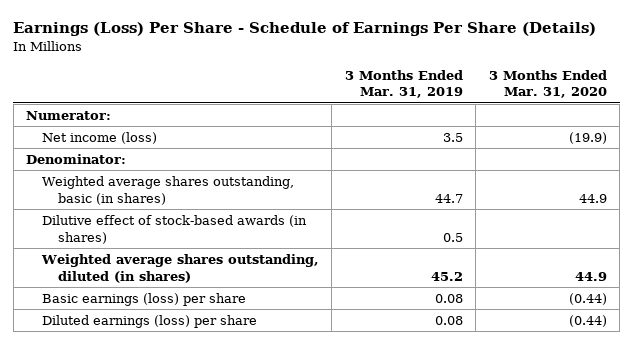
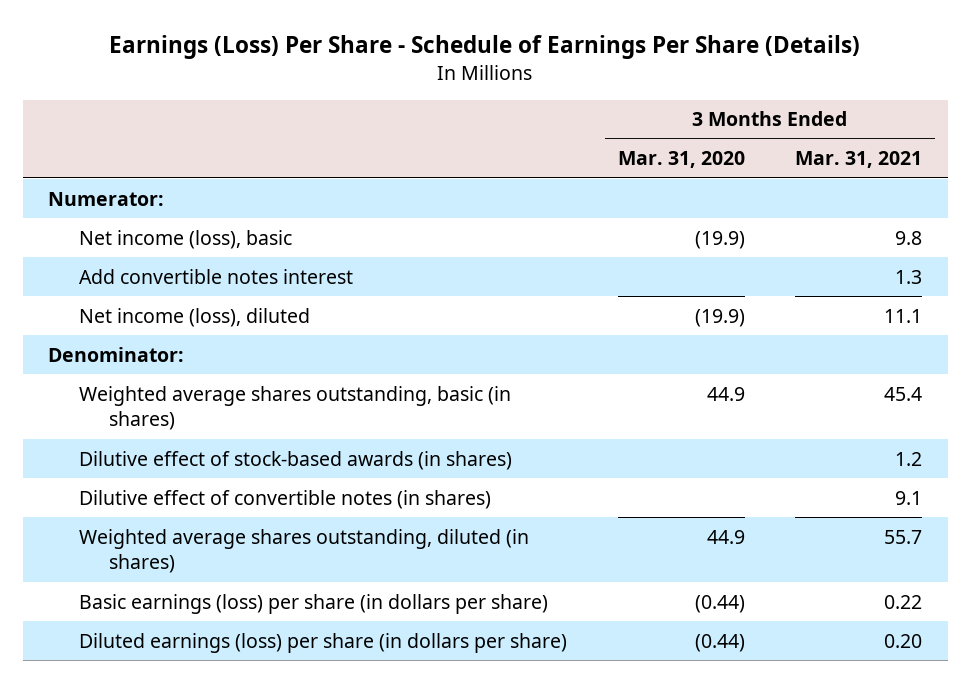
- | 3 Months Ended Mar. 31, 2019 | 3 Months Ended Mar. 31, 2020
+ | 3 Months Ended Mar. 31, 2020 | 3 Months Ended Mar. 31, 2021
- Net income (loss) | 3.5 | (19.9)
+ Net income (loss), basic | (19.9) | 9.8
+ Add convertible notes interest | | 1.3
+ Net income (loss), diluted | (19.9) | 11.1
+ Dilutive effect of convertible notes (in shares) | | 9.1
- Basic earnings (loss) per share | 0.08 | (0.44)
- Diluted earnings (loss) per share | 0.08 | (0.44)
+ Basic earnings (loss) per share (in dollars per share) | (0.44) | 0.22
+ Diluted earnings (loss) per share (in dollars per share) | (0.44) | 0.20

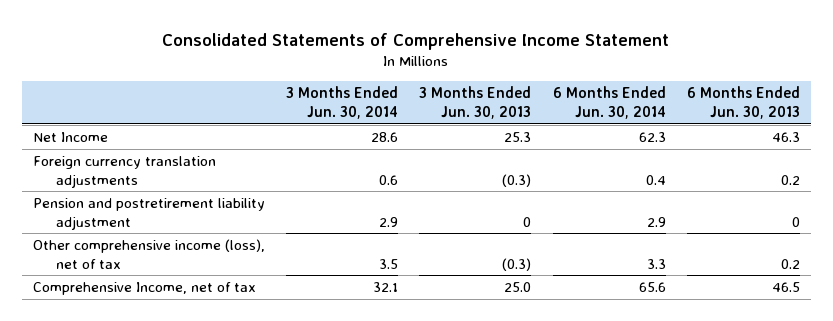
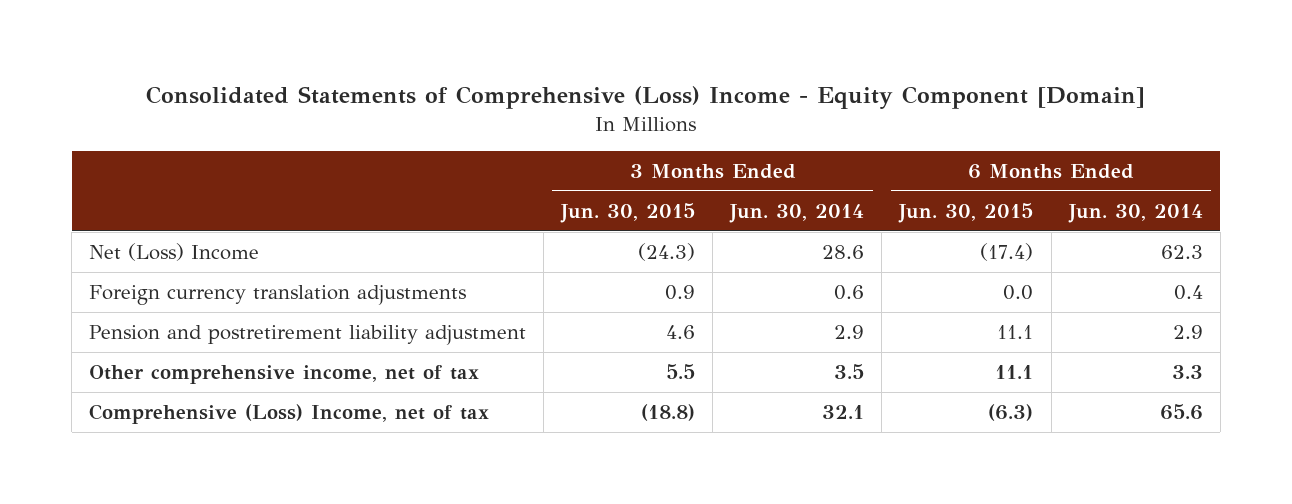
- Consolidated Statements of Comprehensive Income Statement
+ Consolidated Statements of Comprehensive (Loss) Income - Equity Component [Domain]
- | 3 Months Ended Jun. 30, 2014 | 3 Months Ended Jun. 30, 2013 | 6 Months Ended Jun. 30, 2014 | 6 Months Ended Jun. 30, 2013
+ | 3 Months Ended Jun. 30, 2015 | 3 Months Ended Jun. 30, 2014 | 6 Months Ended Jun. 30, 2015 | 6 Months Ended Jun. 30, 2014
- Net Income | 28.6 | 25.3 | 62.3 | 46.3
+ Net (Loss) Income | (24.3) | 28.6 | (17.4) | 62.3
- Other comprehensive income (loss), net of tax | 3.5 | (0.3) | 3.3 | 0.2
- Comprehensive Income, net of tax | 32.1 | 25.0 | 65.6 | 46.5
+ Other comprehensive income, net of tax | 5.5 | 3.5 | 11.1 | 3.3
+ Comprehensive (Loss) Income, net of tax | (18.8) | 32.1 | (6.3) | 65.6

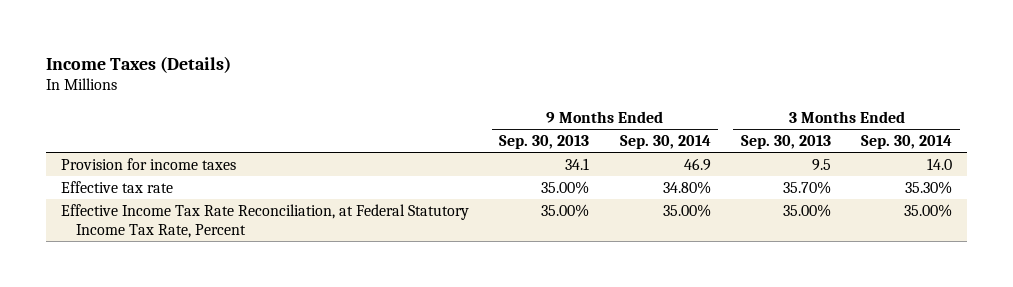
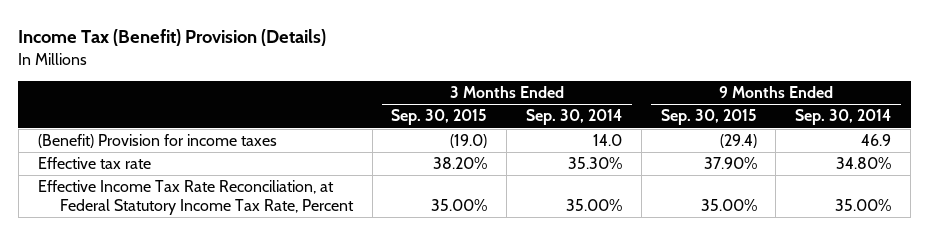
- Income Taxes (Details)
+ Income Tax (Benefit) Provision (Details)
- | 9 Months Ended Sep. 30, 2013 | 9 Months Ended Sep. 30, 2014 | 3 Months Ended Sep. 30, 2013 | 3 Months Ended Sep. 30, 2014
+ | 3 Months Ended Sep. 30, 2015 | 3 Months Ended Sep. 30, 2014 | 9 Months Ended Sep. 30, 2015 | 9 Months Ended Sep. 30, 2014
- Provision for income taxes | 34.1 | 46.9 | 9.5 | 14.0
+ (Benefit) Provision for income taxes | (19.0) | 14.0 | (29.4) | 46.9

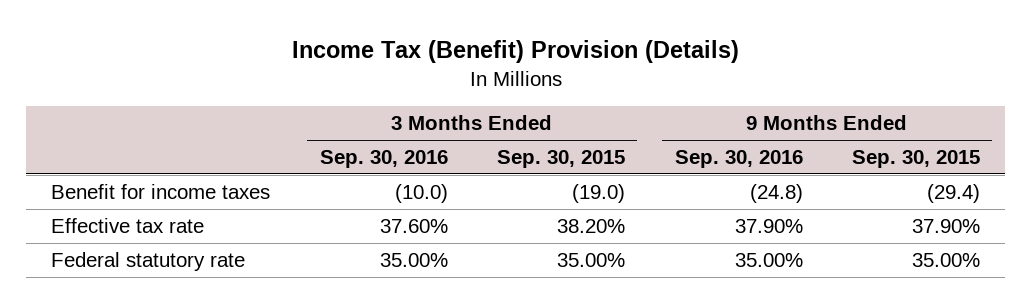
- | 3 Months Ended Sep. 30, 2015 | 3 Months Ended Sep. 30, 2014 | 9 Months Ended Sep. 30, 2015 | 9 Months Ended Sep. 30, 2014
+ | 3 Months Ended Sep. 30, 2016 | 3 Months Ended Sep. 30, 2015 | 9 Months Ended Sep. 30, 2016 | 9 Months Ended Sep. 30, 2015
- (Benefit) Provision for income taxes | (19.0) | 14.0 | (29.4) | 46.9
+ Benefit for income taxes | (10.0) | (19.0) | (24.8) | (29.4)
- Effective Income Tax Rate Reconciliation, at Federal Statutory Income Tax Rate, Percent | 35.00% | 35.00% | 35.00% | 35.00%
+ Federal statutory rate | 35.00% | 35.00% | 35.00% | 35.00%

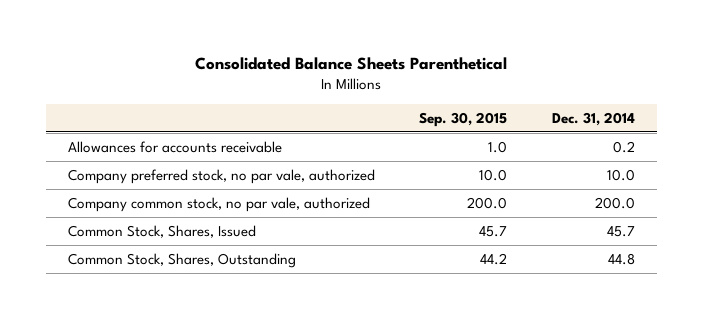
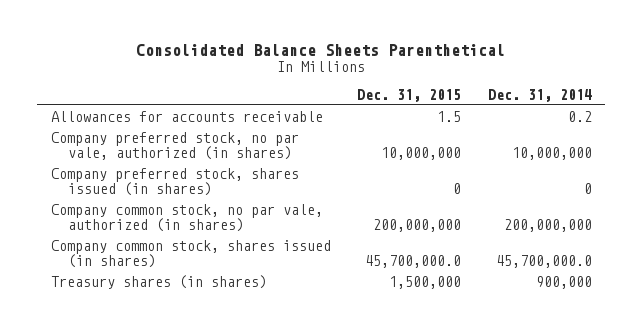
- | Sep. 30, 2015 | Dec. 31, 2014
+ | Dec. 31, 2015 | Dec. 31, 2014
- Company preferred stock, no par vale, authorized | 10.0 | 10.0
- Company common stock, no par vale, authorized | 200.0 | 200.0
- Common Stock, Shares, Issued | 45.7 | 45.7
- Common Stock, Shares, Outstanding | 44.2 | 44.8
+ Company preferred stock, no par vale, authorized (in shares) | 10,000,000 | 10,000,000
+ Company preferred stock, shares issued (in shares) | 0 | 0
+ Company common stock, no par vale, authorized (in shares) | 200,000,000 | 200,000,000
+ Company common stock, shares issued (in shares) | 45,700,000.0 | 45,700,000.0
+ Treasury shares (in shares) | 1,500,000 | 900,000

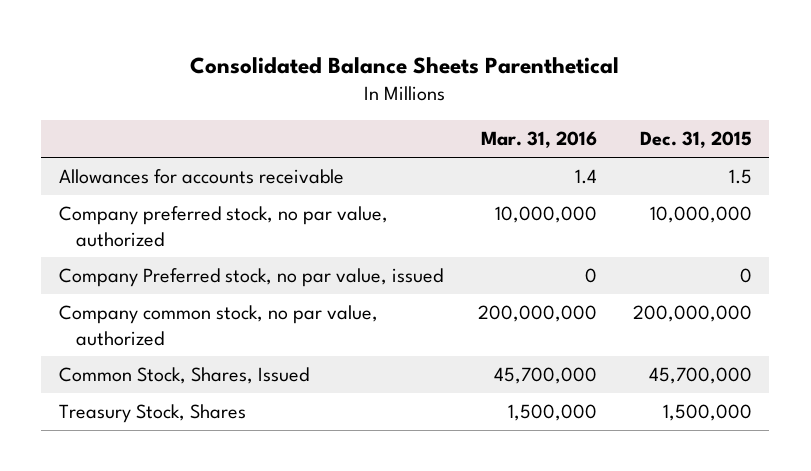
- | Dec. 31, 2015 | Dec. 31, 2014
+ | Mar. 31, 2016 | Dec. 31, 2015
- Company preferred stock, no par vale, authorized (in shares) | 10,000,000 | 10,000,000
- Company preferred stock, shares issued (in shares) | 0 | 0
- Company common stock, no par vale, authorized (in shares) | 200,000,000 | 200,000,000
- Company common stock, shares issued (in shares) | 45,700,000.0 | 45,700,000.0
- Treasury shares (in shares) | 1,500,000 | 900,000
+ Company preferred stock, no par value, authorized | 10,000,000 | 10,000,000
+ Company Preferred stock, no par value, issued | 0 | 0
+ Company common stock, no par value, authorized | 200,000,000 | 200,000,000
+ Common Stock, Shares, Issued | 45,700,000 | 45,700,000
+ Treasury Stock, Shares | 1,500,000 | 1,500,000

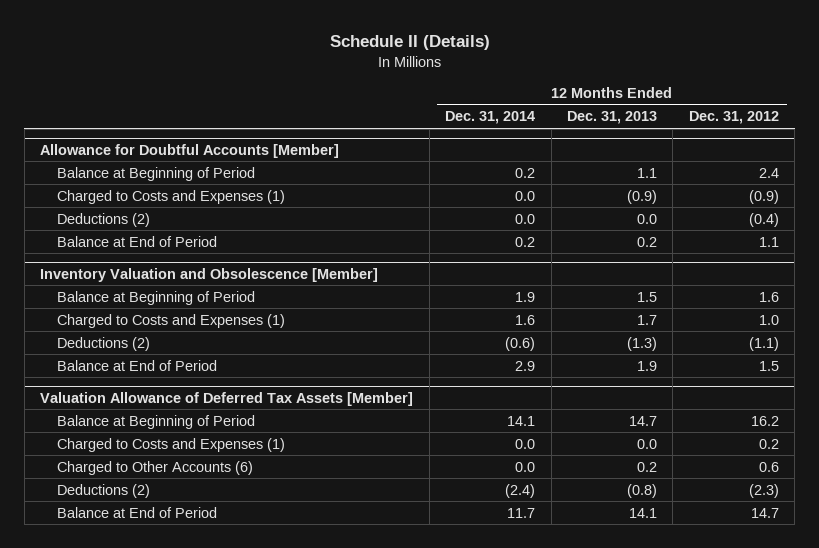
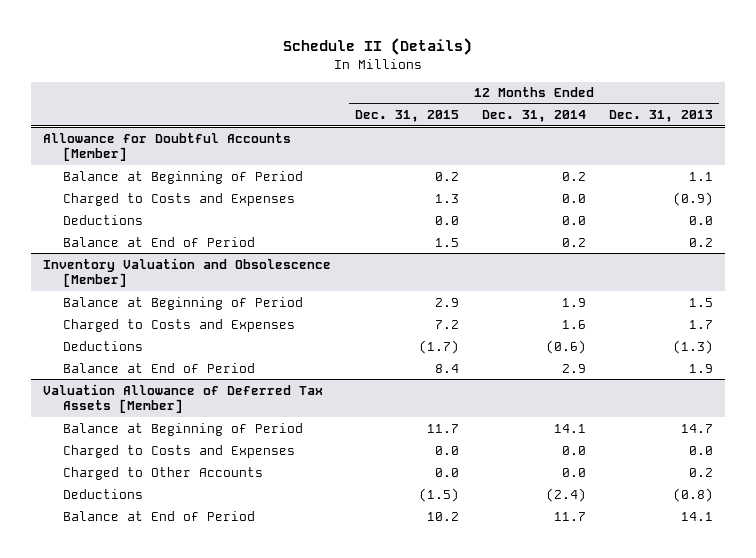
- | 12 Months Ended Dec. 31, 2014 | 12 Months Ended Dec. 31, 2013 | 12 Months Ended Dec. 31, 2012
+ | 12 Months Ended Dec. 31, 2015 | 12 Months Ended Dec. 31, 2014 | 12 Months Ended Dec. 31, 2013
@ Allowance for Doubtful Accounts [Member]
- Charged to Costs and Expenses (1) | 0.0 | (0.9) | (0.9)
- Deductions (2) | 0.0 | 0.0 | (0.4)
+ Charged to Costs and Expenses | 1.3 | 0.0 | (0.9)
+ Deductions | 0.0 | 0.0 | 0.0
@ Inventory Valuation and Obsolescence [Member]
- Charged to Costs and Expenses (1) | 1.6 | 1.7 | 1.0
- Deductions (2) | (0.6) | (1.3) | (1.1)
+ Charged to Costs and Expenses | 7.2 | 1.6 | 1.7
+ Deductions | (1.7) | (0.6) | (1.3)
@ Valuation Allowance of Deferred Tax Assets [Member]
- Charged to Costs and Expenses (1) | 0.0 | 0.0 | 0.2
- Charged to Other Accounts (6) | 0.0 | 0.2 | 0.6
- Deductions (2) | (2.4) | (0.8) | (2.3)
+ Charged to Costs and Expenses | 0.0 | 0.0 | 0.0
+ Charged to Other Accounts | 0.0 | 0.0 | 0.2
+ Deductions | (1.5) | (2.4) | (0.8)

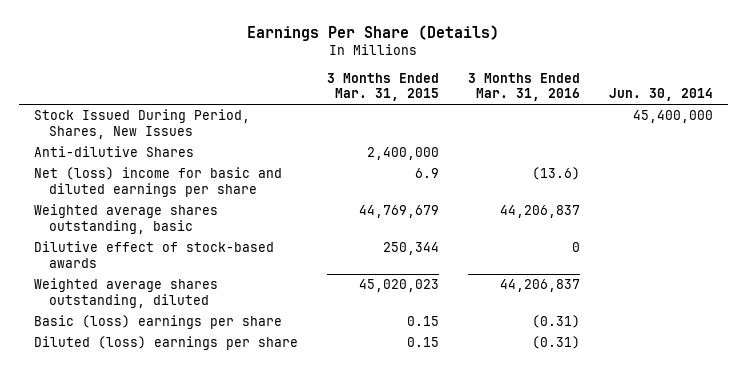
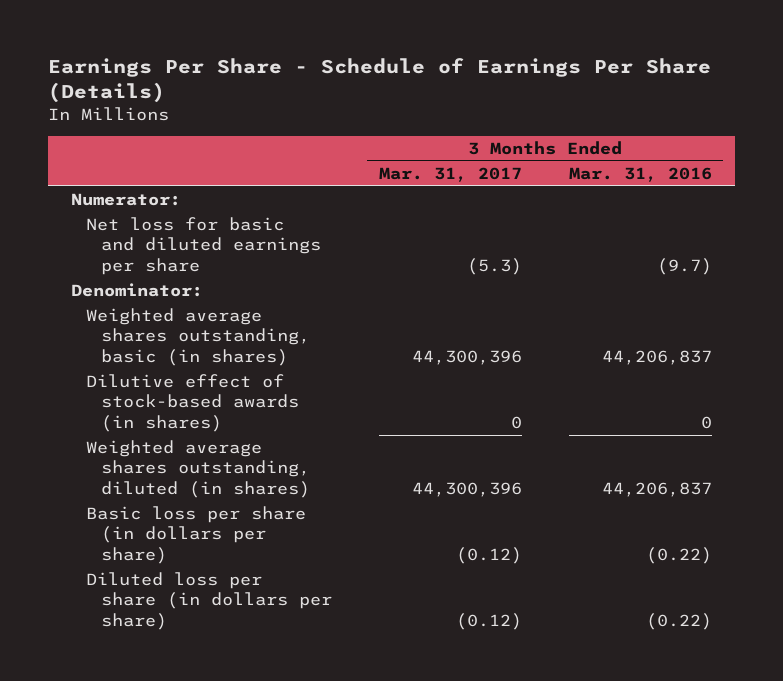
- Earnings Per Share (Details)
+ Earnings Per Share - Schedule of Earnings Per Share (Details)
- | 3 Months Ended Mar. 31, 2015 | 3 Months Ended Mar. 31, 2016 | Jun. 30, 2014
+ | 3 Months Ended Mar. 31, 2017 | 3 Months Ended Mar. 31, 2016
- Stock Issued During Period, Shares, New Issues | | | 45,400,000
- Anti-dilutive Shares | 2,400,000 | |
- Net (loss) income for basic and diluted earnings per share | 6.9 | (13.6) |
- Weighted average shares outstanding, basic | 44,769,679 | 44,206,837 |
- Dilutive effect of stock-based awards | 250,344 | 0 |
- Weighted average shares outstanding, diluted | 45,020,023 | 44,206,837 |
- Basic (loss) earnings per share | 0.15 | (0.31) |
- Diluted (loss) earnings per share | 0.15 | (0.31) |
+ Numerator:
+ Net loss for basic and diluted earnings per share | (5.3) | (9.7)
+ Denominator:
+ Weighted average shares outstanding, basic (in shares) | 44,300,396 | 44,206,837
+ Dilutive effect of stock-based awards (in shares) | 0 | 0
+ Weighted average shares outstanding, diluted (in shares) | 44,300,396 | 44,206,837
+ Basic loss per share (in dollars per share) | (0.12) | (0.22)
+ Diluted loss per share (in dollars per share) | (0.12) | (0.22)

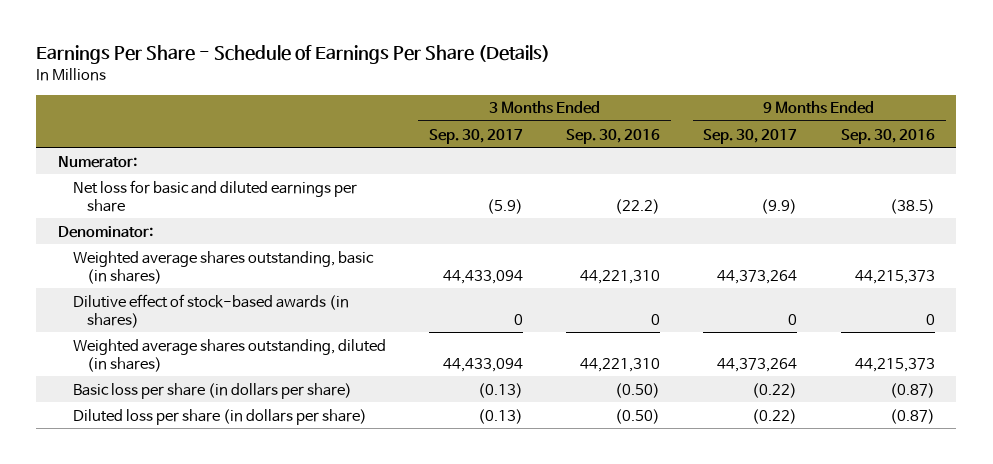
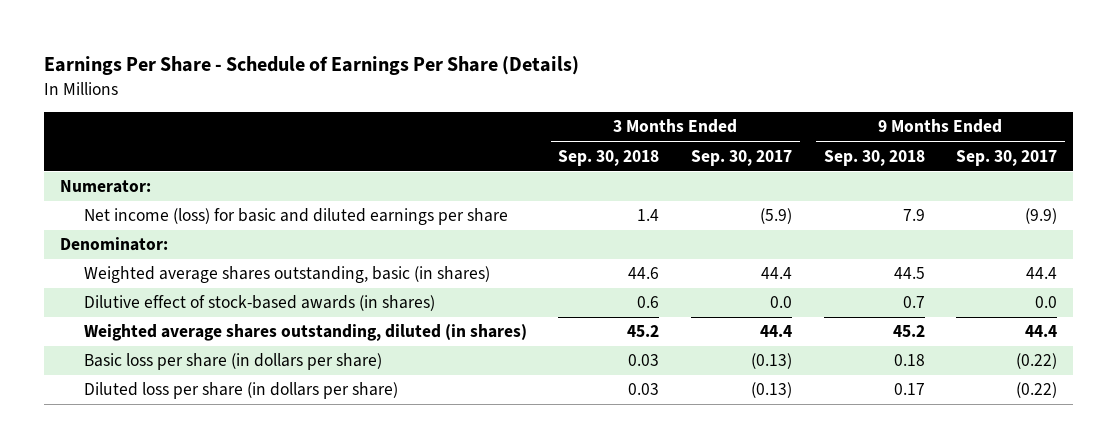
- | 3 Months Ended Sep. 30, 2017 | 3 Months Ended Sep. 30, 2016 | 9 Months Ended Sep. 30, 2017 | 9 Months Ended Sep. 30, 2016
+ | 3 Months Ended Sep. 30, 2018 | 3 Months Ended Sep. 30, 2017 | 9 Months Ended Sep. 30, 2018 | 9 Months Ended Sep. 30, 2017
- Net loss for basic and diluted earnings per share | (5.9) | (22.2) | (9.9) | (38.5)
+ Net income (loss) for basic and diluted earnings per share | 1.4 | (5.9) | 7.9 | (9.9)
- Weighted average shares outstanding, basic (in shares) | 44,433,094 | 44,221,310 | 44,373,264 | 44,215,373
- Dilutive effect of stock-based awards (in shares) | 0 | 0 | 0 | 0
- Weighted average shares outstanding, diluted (in shares) | 44,433,094 | 44,221,310 | 44,373,264 | 44,215,373
+ Weighted average shares outstanding, basic (in shares) | 44.6 | 44.4 | 44.5 | 44.4
+ Dilutive effect of stock-based awards (in shares) | 0.6 | 0.0 | 0.7 | 0.0
+ Weighted average shares outstanding, diluted (in shares) | 45.2 | 44.4 | 45.2 | 44.4

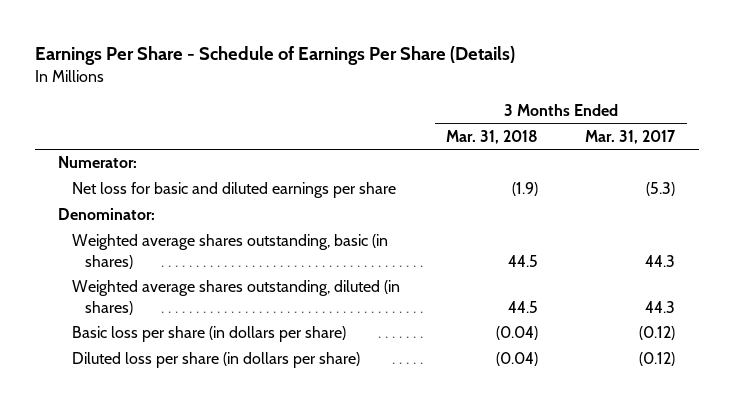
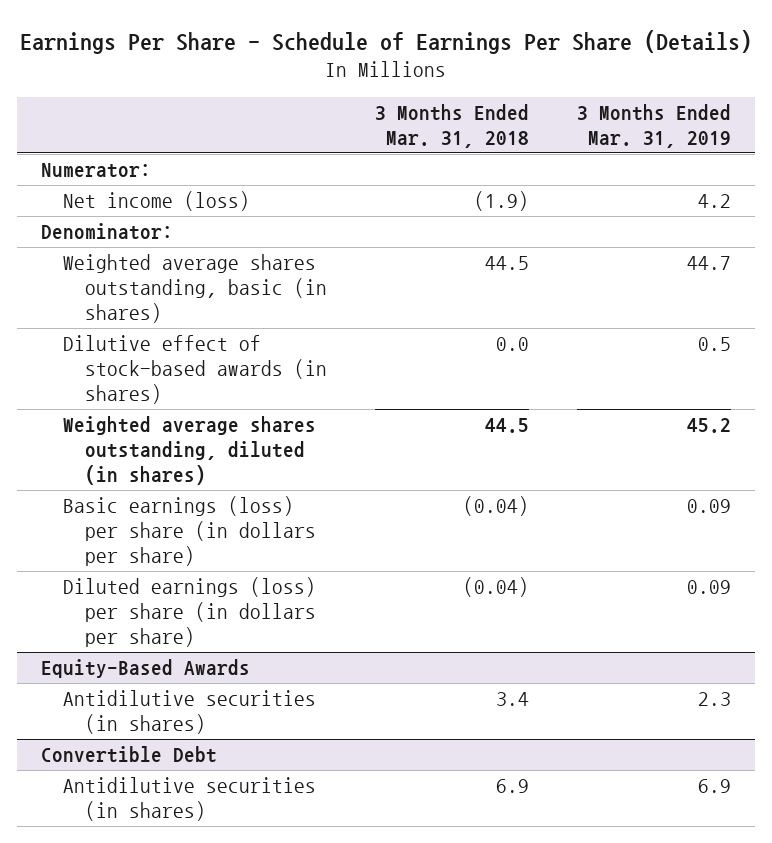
- | 3 Months Ended Mar. 31, 2018 | 3 Months Ended Mar. 31, 2017
+ | 3 Months Ended Mar. 31, 2018 | 3 Months Ended Mar. 31, 2019
- Net loss for basic and diluted earnings per share | (1.9) | (5.3)
+ Net income (loss) | (1.9) | 4.2
+ Dilutive effect of stock-based awards (in shares) | 0.0 | 0.5
- Basic loss per share (in dollars per share) | (0.04) | (0.12)
- Diluted loss per share (in dollars per share) | (0.04) | (0.12)
+ Basic earnings (loss) per share (in dollars per share) | (0.04) | 0.09
+ Diluted earnings (loss) per share (in dollars per share) | (0.04) | 0.09
+ Equity-Based Awards
+ Antidilutive securities (in shares) | 3.4 | 2.3
+ Convertible Debt
+ Antidilutive securities (in shares) | 6.9 | 6.9

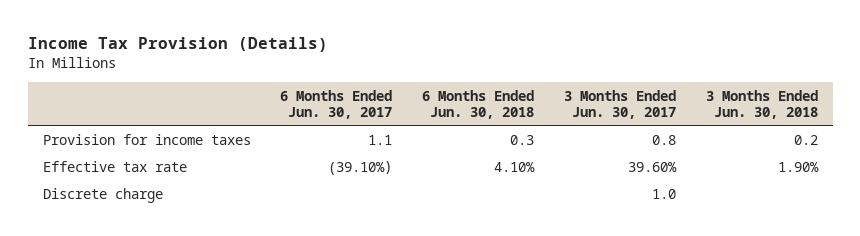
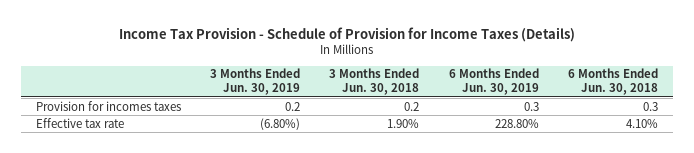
- Income Tax Provision (Details)
+ Income Tax Provision - Schedule of Provision for Income Taxes (Details)
- | 6 Months Ended Jun. 30, 2017 | 6 Months Ended Jun. 30, 2018 | 3 Months Ended Jun. 30, 2017 | 3 Months Ended Jun. 30, 2018
+ | 3 Months Ended Jun. 30, 2019 | 3 Months Ended Jun. 30, 2018 | 6 Months Ended Jun. 30, 2019 | 6 Months Ended Jun. 30, 2018
- Provision for income taxes | 1.1 | 0.3 | 0.8 | 0.2
+ Provision for incomes taxes | 0.2 | 0.2 | 0.3 | 0.3
- Discrete charge | | | 1.0 |

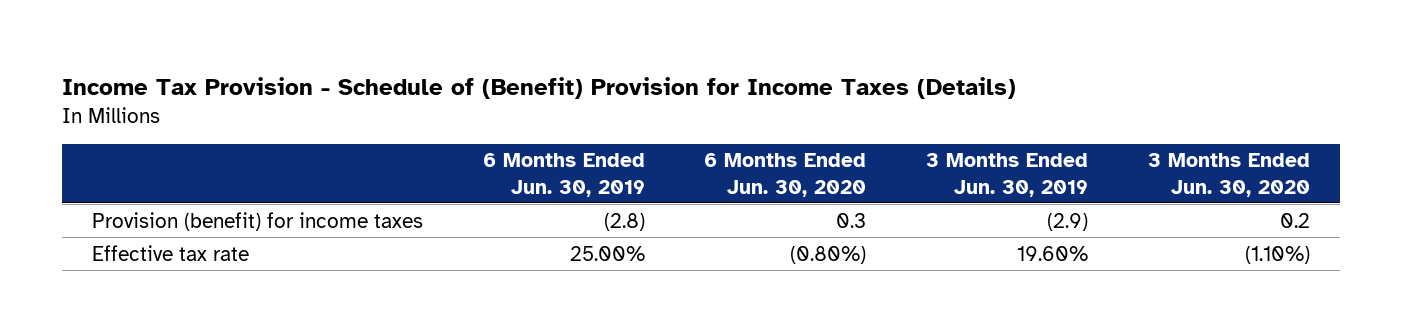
- Income Tax Provision - Schedule of Provision for Income Taxes (Details)
+ Income Tax Provision - Schedule of (Benefit) Provision for Income Taxes (Details)
- | 3 Months Ended Jun. 30, 2019 | 3 Months Ended Jun. 30, 2018 | 6 Months Ended Jun. 30, 2019 | 6 Months Ended Jun. 30, 2018
+ | 6 Months Ended Jun. 30, 2019 | 6 Months Ended Jun. 30, 2020 | 3 Months Ended Jun. 30, 2019 | 3 Months Ended Jun. 30, 2020
- Provision for incomes taxes | 0.2 | 0.2 | 0.3 | 0.3
- Effective tax rate | (6.80%) | 1.90% | 228.80% | 4.10%
+ Provision (benefit) for income taxes | (2.8) | 0.3 | (2.9) | 0.2
+ Effective tax rate | 25.00% | (0.80%) | 19.60% | (1.10%)

